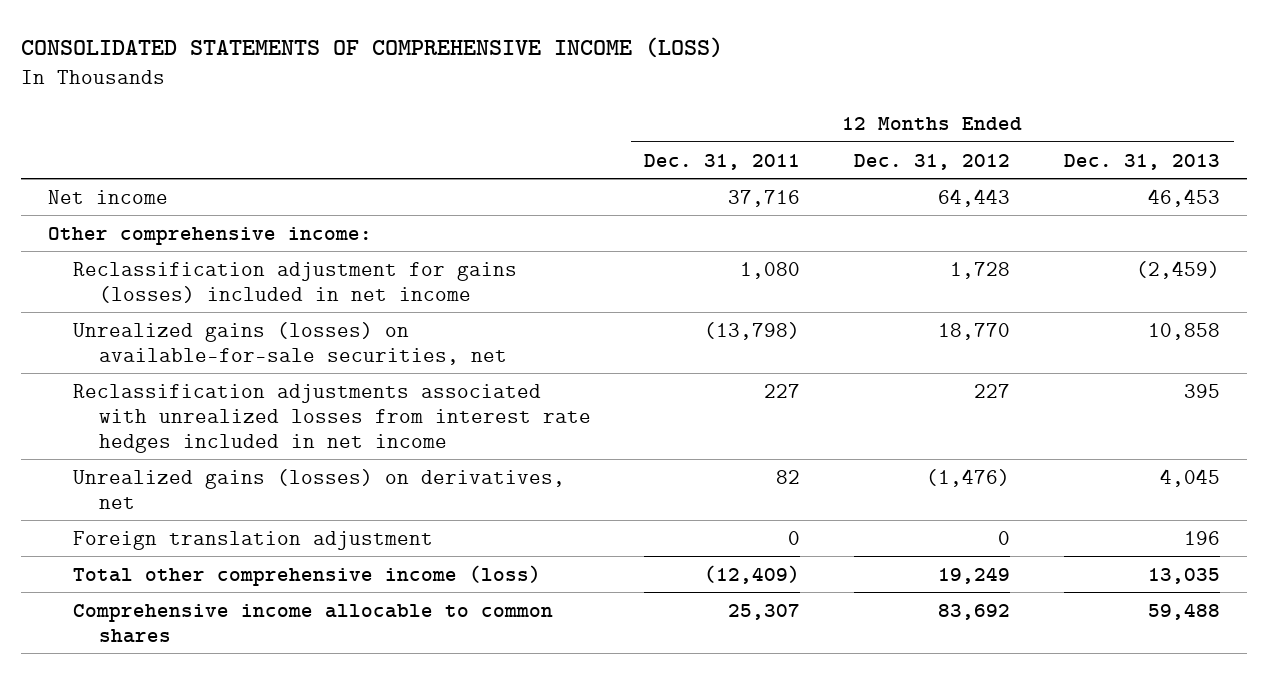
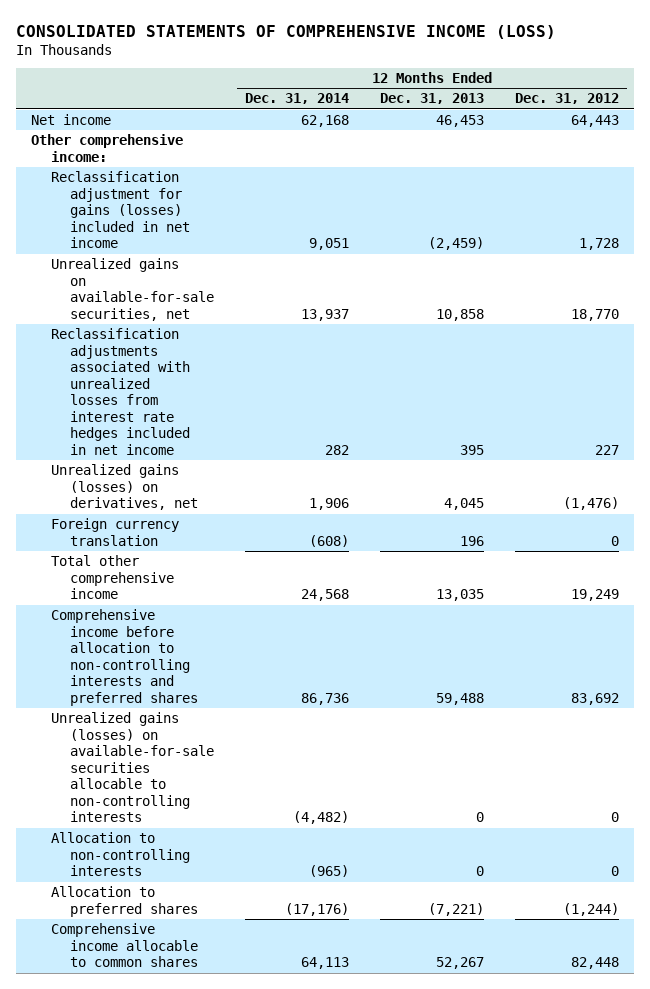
- | 12 Months Ended Dec. 31, 2011 | 12 Months Ended Dec. 31, 2012 | 12 Months Ended Dec. 31, 2013
+ | 12 Months Ended Dec. 31, 2014 | 12 Months Ended Dec. 31, 2013 | 12 Months Ended Dec. 31, 2012
- Unrealized gains (losses) on available-for-sale securities, net | (13,798) | 18,770 | 10,858
+ Unrealized gains on available-for-sale securities, net | 13,937 | 10,858 | 18,770
- Foreign translation adjustment | 0 | 0 | 196
- Total other comprehensive income (loss) | (12,409) | 19,249 | 13,035
- Comprehensive income allocable to common shares | 25,307 | 83,692 | 59,488
+ Foreign currency translation | (608) | 196 | 0
+ Total other comprehensive income | 24,568 | 13,035 | 19,249
+ Comprehensive income before allocation to non-controlling interests and preferred shares | 86,736 | 59,488 | 83,692
+ Unrealized gains (losses) on available-for-sale securities allocable to non-controlling interests | (4,482) | 0 | 0
+ Allocation to non-controlling interests | (965) | 0 | 0
+ Allocation to preferred shares | (17,176) | (7,221) | (1,244)
+ Comprehensive income allocable to common shares | 64,113 | 52,267 | 82,448

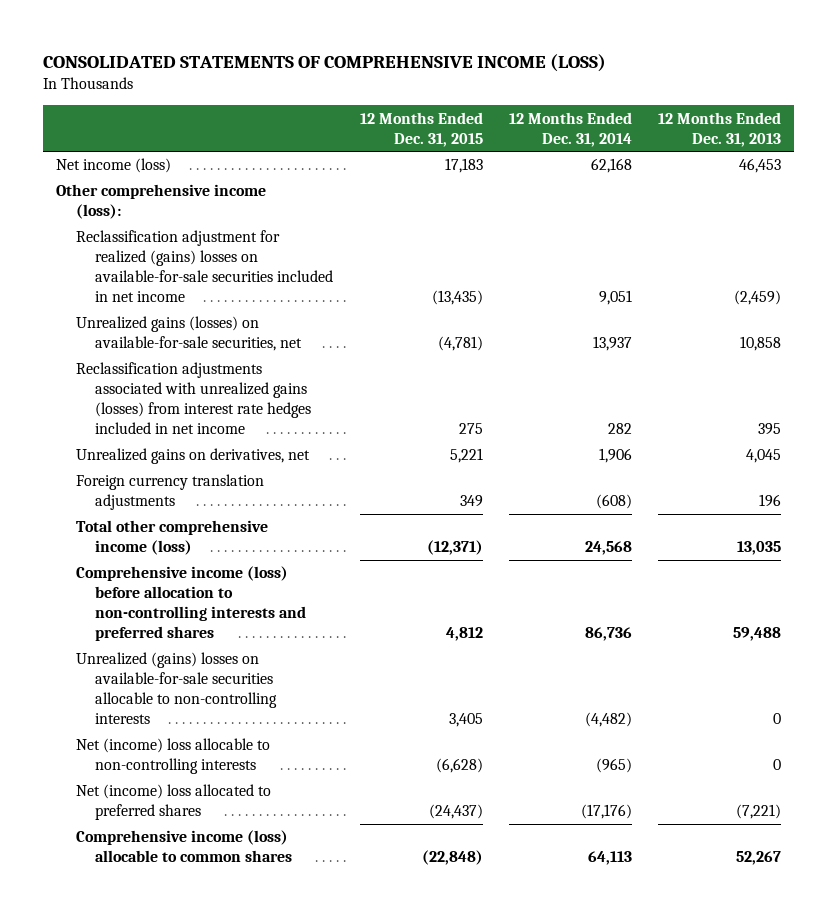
- | 12 Months Ended Dec. 31, 2014 | 12 Months Ended Dec. 31, 2013 | 12 Months Ended Dec. 31, 2012
+ | 12 Months Ended Dec. 31, 2015 | 12 Months Ended Dec. 31, 2014 | 12 Months Ended Dec. 31, 2013
- Net income | 62,168 | 46,453 | 64,443
- Other comprehensive income:
- Reclassification adjustment for gains (losses) included in net income | 9,051 | (2,459) | 1,728
- Unrealized gains on available-for-sale securities, net | 13,937 | 10,858 | 18,770
- Reclassification adjustments associated with unrealized losses from interest rate hedges included in net income | 282 | 395 | 227
- Unrealized gains (losses) on derivatives, net | 1,906 | 4,045 | (1,476)
- Foreign currency translation | (608) | 196 | 0
- Total other comprehensive income | 24,568 | 13,035 | 19,249
- Comprehensive income before allocation to non-controlling interests and preferred shares | 86,736 | 59,488 | 83,692
- Unrealized gains (losses) on available-for-sale securities allocable to non-controlling interests | (4,482) | 0 | 0
- Allocation to non-controlling interests | (965) | 0 | 0
- Allocation to preferred shares | (17,176) | (7,221) | (1,244)
- Comprehensive income allocable to common shares | 64,113 | 52,267 | 82,448
+ Net income (loss) | 17,183 | 62,168 | 46,453
+ Other comprehensive income (loss):
+ Reclassification adjustment for realized (gains) losses on available-for-sale securities included in net income | (13,435) | 9,051 | (2,459)
+ Unrealized gains (losses) on available-for-sale securities, net | (4,781) | 13,937 | 10,858
+ Reclassification adjustments associated with unrealized gains (losses) from interest rate hedges included in net income | 275 | 282 | 395
+ Unrealized gains on derivatives, net | 5,221 | 1,906 | 4,045
+ Foreign currency translation adjustments | 349 | (608) | 196
+ Total other comprehensive income (loss) | (12,371) | 24,568 | 13,035
+ Comprehensive income (loss) before allocation to non-controlling interests and preferred shares | 4,812 | 86,736 | 59,488
+ Unrealized (gains) losses on available-for-sale securities allocable to non-controlling interests | 3,405 | (4,482) | 0
+ Net (income) loss allocable to non-controlling interests | (6,628) | (965) | 0
+ Net (income) loss allocated to preferred shares | (24,437) | (17,176) | (7,221)
+ Comprehensive income (loss) allocable to common shares | (22,848) | 64,113 | 52,267

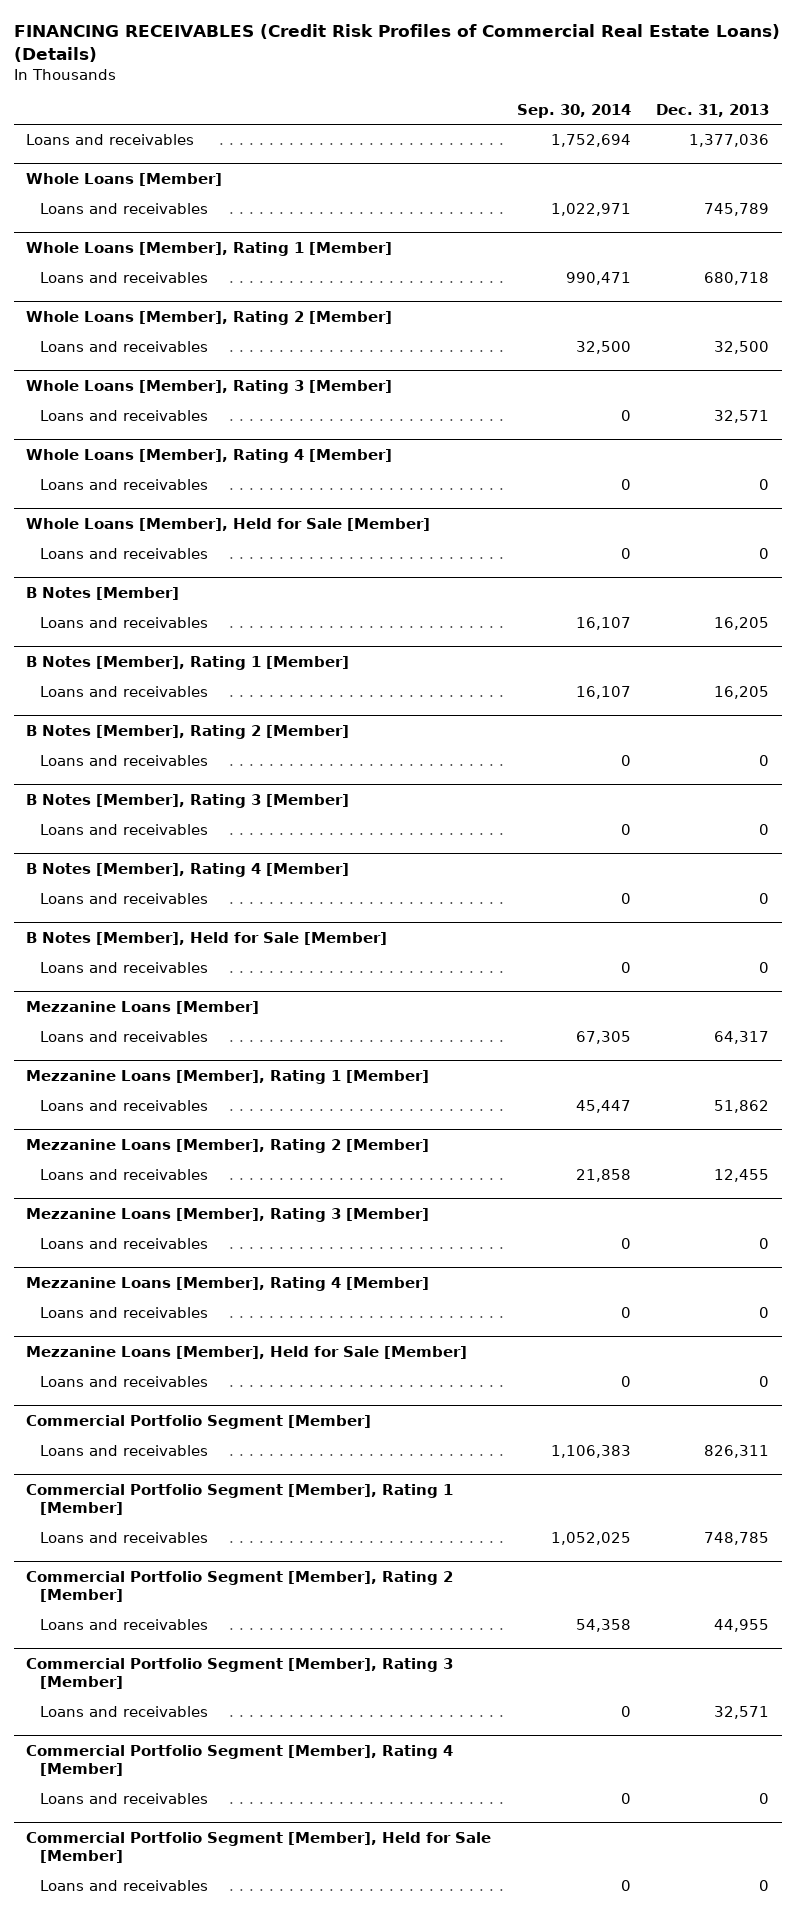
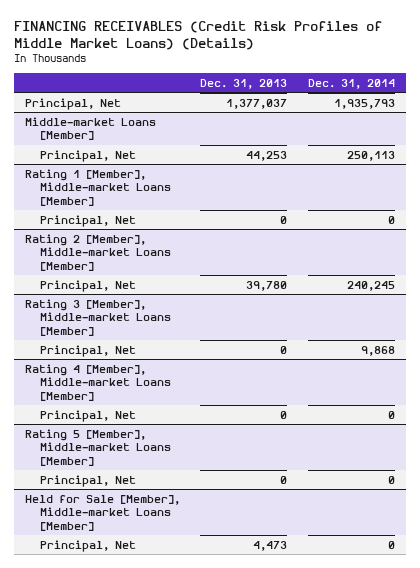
- FINANCING RECEIVABLES (Credit Risk Profiles of Commercial Real Estate Loans) (Details)
+ FINANCING RECEIVABLES (Credit Risk Profiles of Middle Market Loans) (Details)
- | Sep. 30, 2014 | Dec. 31, 2013
+ | Dec. 31, 2013 | Dec. 31, 2014
- Loans and receivables | 1,752,694 | 1,377,036
- Whole Loans [Member]
- Loans and receivables | 1,022,971 | 745,789
- Whole Loans [Member], Rating 1 [Member]
- Loans and receivables | 990,471 | 680,718
- Whole Loans [Member], Rating 2 [Member]
- Loans and receivables | 32,500 | 32,500
- Whole Loans [Member], Rating 3 [Member]
- Loans and receivables | 0 | 32,571
- Whole Loans [Member], Rating 4 [Member]
- Loans and receivables | 0 | 0
- Whole Loans [Member], Held for Sale [Member]
- Loans and receivables | 0 | 0
- B Notes [Member]
- Loans and receivables | 16,107 | 16,205
- B Notes [Member], Rating 1 [Member]
- Loans and receivables | 16,107 | 16,205
- B Notes [Member], Rating 2 [Member]
- Loans and receivables | 0 | 0
- B Notes [Member], Rating 3 [Member]
- Loans and receivables | 0 | 0
- B Notes [Member], Rating 4 [Member]
- Loans and receivables | 0 | 0
- B Notes [Member], Held for Sale [Member]
- Loans and receivables | 0 | 0
- Mezzanine Loans [Member]
- Loans and receivables | 67,305 | 64,317
- Mezzanine Loans [Member], Rating 1 [Member]
- Loans and receivables | 45,447 | 51,862
- Mezzanine Loans [Member], Rating 2 [Member]
- Loans and receivables | 21,858 | 12,455
- Mezzanine Loans [Member], Rating 3 [Member]
- Loans and receivables | 0 | 0
- Mezzanine Loans [Member], Rating 4 [Member]
- Loans and receivables | 0 | 0
- Mezzanine Loans [Member], Held for Sale [Member]
- Loans and receivables | 0 | 0
- Commercial Portfolio Segment [Member]
- Loans and receivables | 1,106,383 | 826,311
- Commercial Portfolio Segment [Member], Rating 1 [Member]
- Loans and receivables | 1,052,025 | 748,785
- Commercial Portfolio Segment [Member], Rating 2 [Member]
- Loans and receivables | 54,358 | 44,955
- Commercial Portfolio Segment [Member], Rating 3 [Member]
- Loans and receivables | 0 | 32,571
- Commercial Portfolio Segment [Member], Rating 4 [Member]
- Loans and receivables | 0 | 0
- Commercial Portfolio Segment [Member], Held for Sale [Member]
- Loans and receivables | 0 | 0
+ Principal, Net | 1,377,037 | 1,935,793
+ Middle-market Loans [Member]
+ Principal, Net | 44,253 | 250,113
+ Rating 1 [Member], Middle-market Loans [Member]
+ Principal, Net | 0 | 0
+ Rating 2 [Member], Middle-market Loans [Member]
+ Principal, Net | 39,780 | 240,245
+ Rating 3 [Member], Middle-market Loans [Member]
+ Principal, Net | 0 | 9,868
+ Rating 4 [Member], Middle-market Loans [Member]
+ Principal, Net | 0 | 0
+ Rating 5 [Member], Middle-market Loans [Member]
+ Principal, Net | 0 | 0
+ Held for Sale [Member], Middle-market Loans [Member]
+ Principal, Net | 4,473 | 0

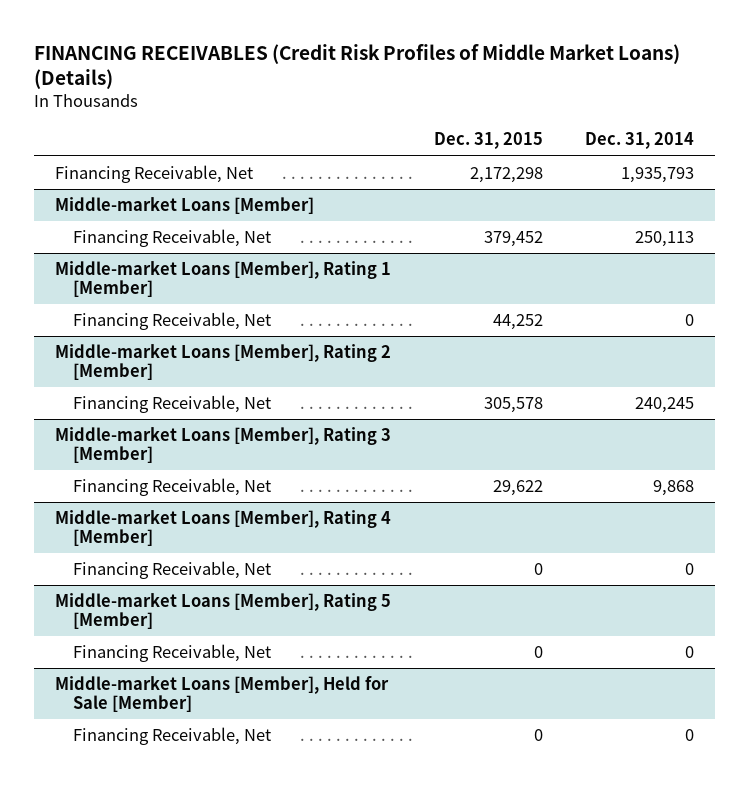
- | Dec. 31, 2013 | Dec. 31, 2014
+ | Dec. 31, 2015 | Dec. 31, 2014
- Principal, Net | 1,377,037 | 1,935,793
+ Financing Receivable, Net | 2,172,298 | 1,935,793
@ Middle-market Loans [Member]
- Principal, Net | 44,253 | 250,113
- Rating 1 [Member], Middle-market Loans [Member]
- Principal, Net | 0 | 0
- Rating 2 [Member], Middle-market Loans [Member]
- Principal, Net | 39,780 | 240,245
- Rating 3 [Member], Middle-market Loans [Member]
- Principal, Net | 0 | 9,868
- Rating 4 [Member], Middle-market Loans [Member]
- Principal, Net | 0 | 0
- Rating 5 [Member], Middle-market Loans [Member]
- Principal, Net | 0 | 0
- Held for Sale [Member], Middle-market Loans [Member]
- Principal, Net | 4,473 | 0
@ Middle-market Loans [Member]
+ Financing Receivable, Net | 379,452 | 250,113
+ Middle-market Loans [Member], Rating 1 [Member]
+ Financing Receivable, Net | 44,252 | 0
+ Middle-market Loans [Member], Rating 2 [Member]
+ Financing Receivable, Net | 305,578 | 240,245
+ Middle-market Loans [Member], Rating 3 [Member]
+ Financing Receivable, Net | 29,622 | 9,868
+ Middle-market Loans [Member], Rating 4 [Member]
+ Financing Receivable, Net | 0 | 0
+ Middle-market Loans [Member], Rating 5 [Member]
+ Financing Receivable, Net | 0 | 0
+ Middle-market Loans [Member], Held for Sale [Member]
+ Financing Receivable, Net | 0 | 0

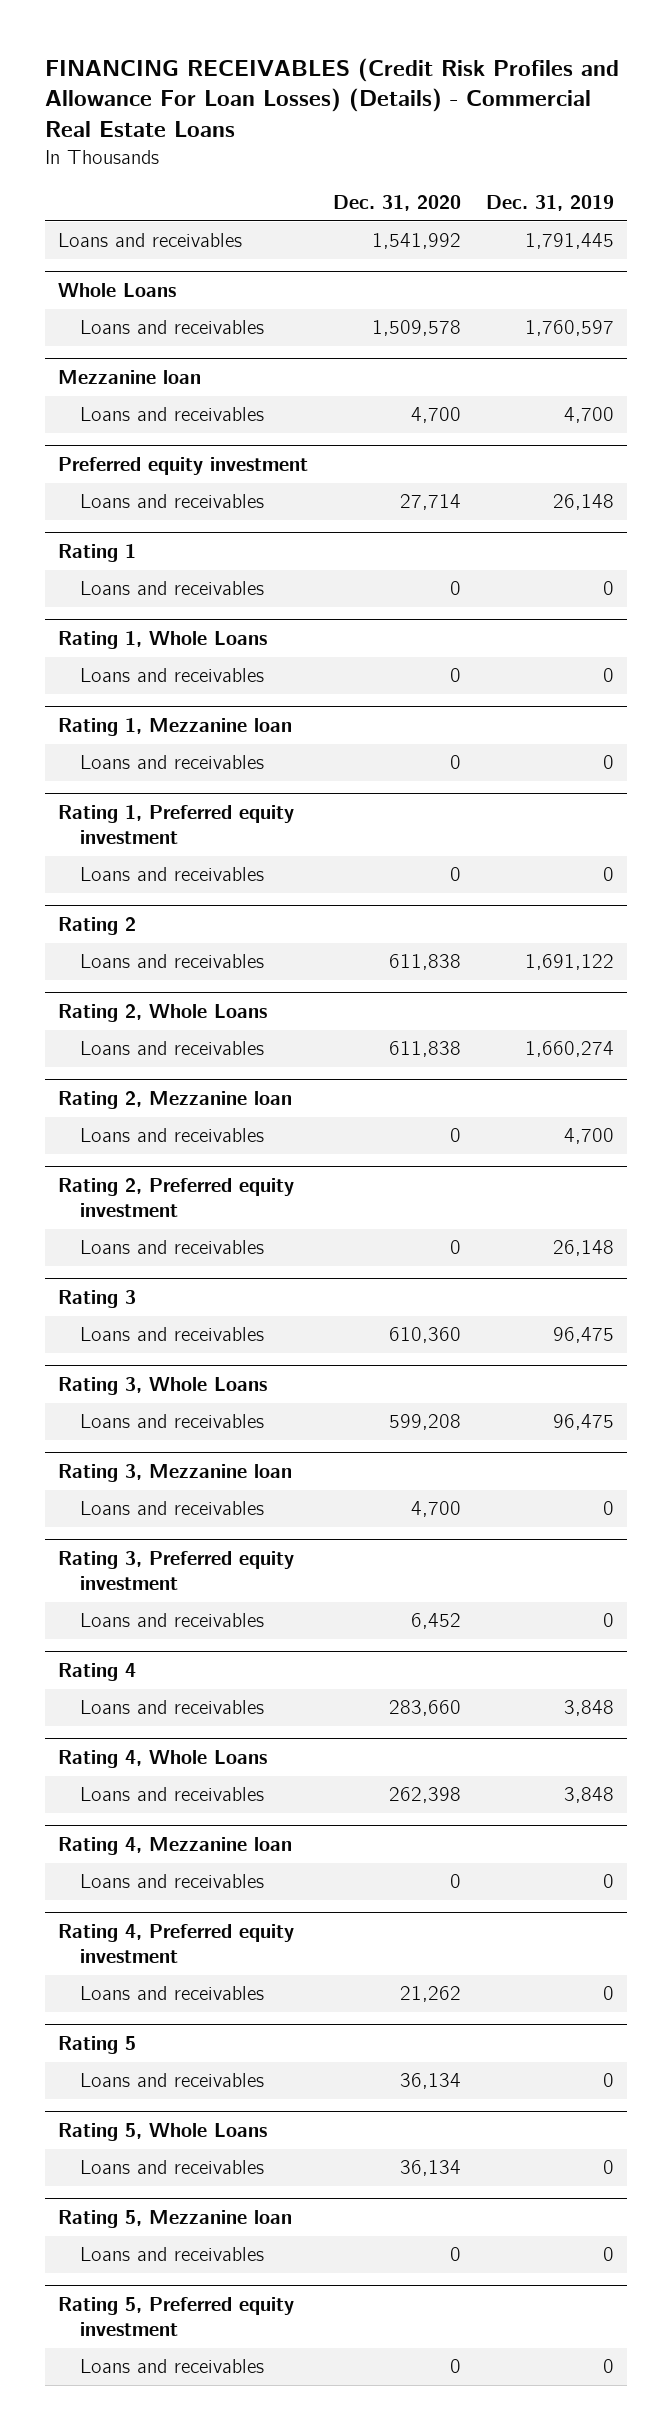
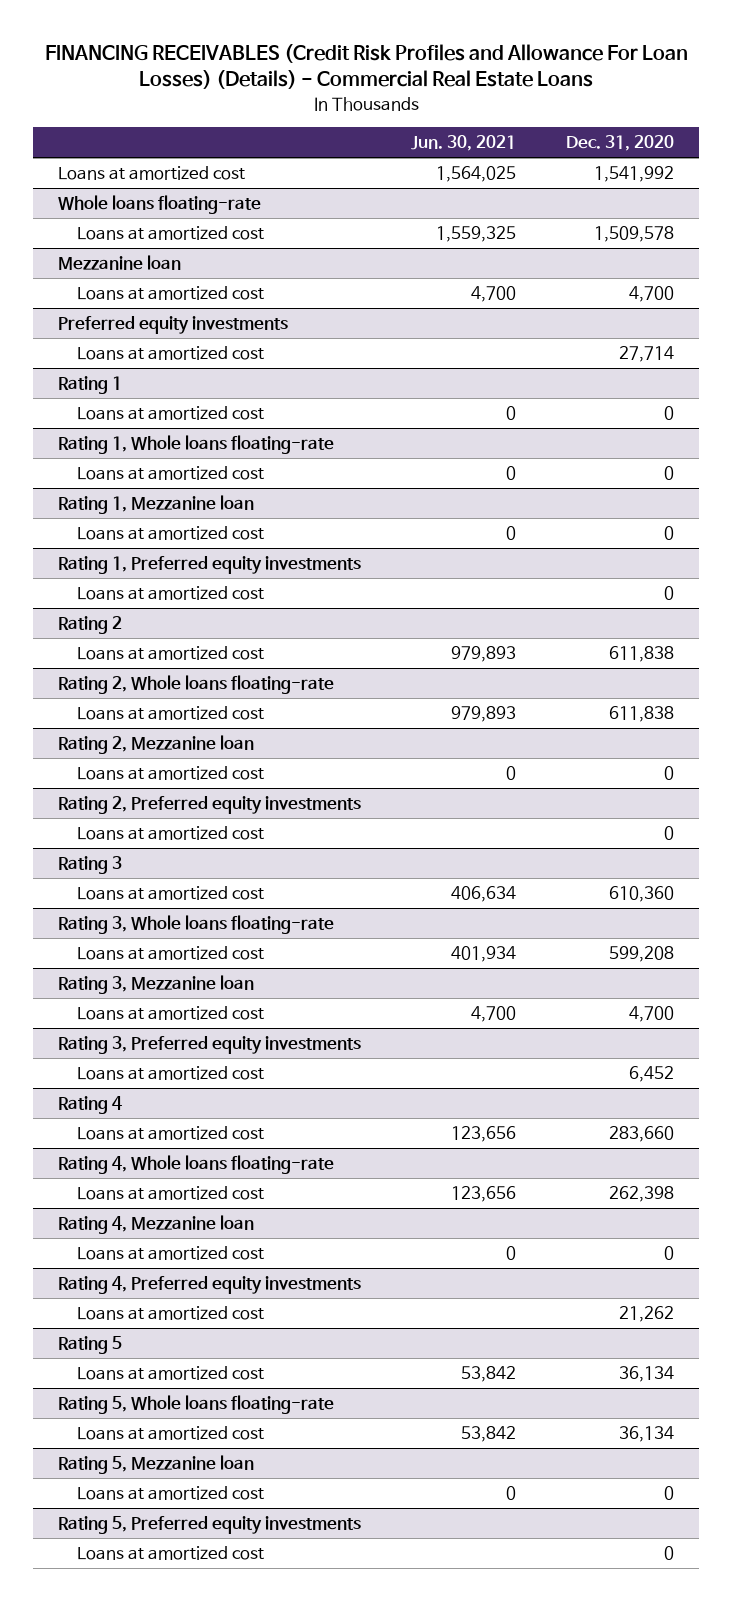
- | Dec. 31, 2020 | Dec. 31, 2019
+ | Jun. 30, 2021 | Dec. 31, 2020
- Loans and receivables | 1,541,992 | 1,791,445
- Whole Loans
- Loans and receivables | 1,509,578 | 1,760,597
+ Loans at amortized cost | 1,564,025 | 1,541,992
+ Whole loans floating-rate
+ Loans at amortized cost | 1,559,325 | 1,509,578
@ Mezzanine loan
- Loans and receivables | 4,700 | 4,700
- Preferred equity investment
- Loans and receivables | 27,714 | 26,148
@ Mezzanine loan
+ Loans at amortized cost | 4,700 | 4,700
+ Preferred equity investments
+ Loans at amortized cost | | 27,714
@ Rating 1
- Loans and receivables | 0 | 0
- Rating 1, Whole Loans
- Loans and receivables | 0 | 0
@ Rating 1
+ Loans at amortized cost | 0 | 0
+ Rating 1, Whole loans floating-rate
+ Loans at amortized cost | 0 | 0
@ Rating 1, Mezzanine loan
- Loans and receivables | 0 | 0
- Rating 1, Preferred equity investment
- Loans and receivables | 0 | 0
@ Rating 1, Mezzanine loan
+ Loans at amortized cost | 0 | 0
+ Rating 1, Preferred equity investments
+ Loans at amortized cost | | 0
@ Rating 2
- Loans and receivables | 611,838 | 1,691,122
- Rating 2, Whole Loans
- Loans and receivables | 611,838 | 1,660,274
@ Rating 2
+ Loans at amortized cost | 979,893 | 611,838
+ Rating 2, Whole loans floating-rate
+ Loans at amortized cost | 979,893 | 611,838
@ Rating 2, Mezzanine loan
- Loans and receivables | 0 | 4,700
- Rating 2, Preferred equity investment
- Loans and receivables | 0 | 26,148
@ Rating 2, Mezzanine loan
+ Loans at amortized cost | 0 | 0
+ Rating 2, Preferred equity investments
+ Loans at amortized cost | | 0
@ Rating 3
- Loans and receivables | 610,360 | 96,475
- Rating 3, Whole Loans
- Loans and receivables | 599,208 | 96,475
@ Rating 3
+ Loans at amortized cost | 406,634 | 610,360
+ Rating 3, Whole loans floating-rate
+ Loans at amortized cost | 401,934 | 599,208
@ Rating 3, Mezzanine loan
- Loans and receivables | 4,700 | 0
- Rating 3, Preferred equity investment
- Loans and receivables | 6,452 | 0
@ Rating 3, Mezzanine loan
+ Loans at amortized cost | 4,700 | 4,700
+ Rating 3, Preferred equity investments
+ Loans at amortized cost | | 6,452
@ Rating 4
- Loans and receivables | 283,660 | 3,848
- Rating 4, Whole Loans
- Loans and receivables | 262,398 | 3,848
@ Rating 4
+ Loans at amortized cost | 123,656 | 283,660
+ Rating 4, Whole loans floating-rate
+ Loans at amortized cost | 123,656 | 262,398
@ Rating 4, Mezzanine loan
- Loans and receivables | 0 | 0
- Rating 4, Preferred equity investment
- Loans and receivables | 21,262 | 0
@ Rating 4, Mezzanine loan
+ Loans at amortized cost | 0 | 0
+ Rating 4, Preferred equity investments
+ Loans at amortized cost | | 21,262
@ Rating 5
- Loans and receivables | 36,134 | 0
- Rating 5, Whole Loans
- Loans and receivables | 36,134 | 0
@ Rating 5
+ Loans at amortized cost | 53,842 | 36,134
+ Rating 5, Whole loans floating-rate
+ Loans at amortized cost | 53,842 | 36,134
@ Rating 5, Mezzanine loan
- Loans and receivables | 0 | 0
- Rating 5, Preferred equity investment
- Loans and receivables | 0 | 0
@ Rating 5, Mezzanine loan
+ Loans at amortized cost | 0 | 0
+ Rating 5, Preferred equity investments
+ Loans at amortized cost | | 0

